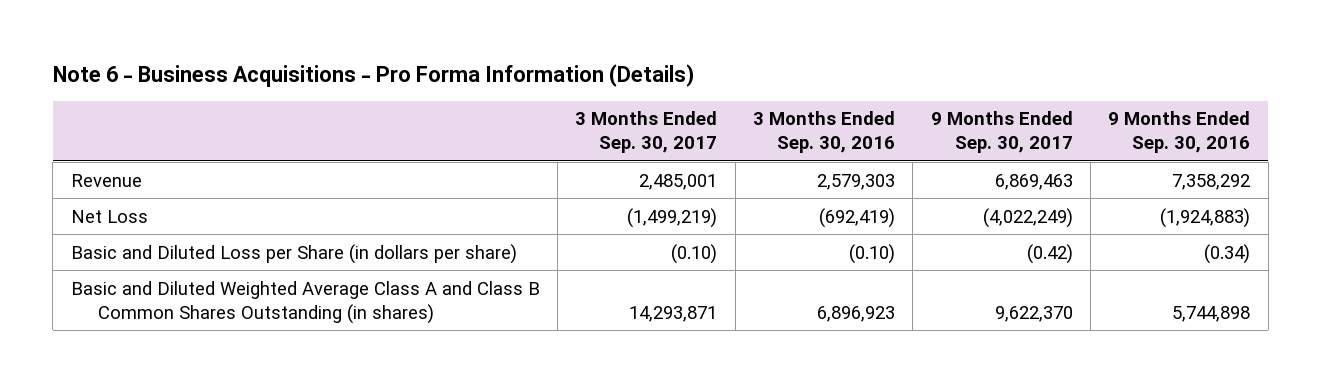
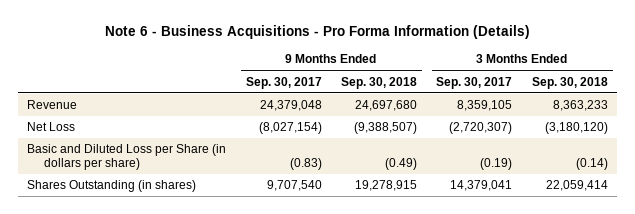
- | 3 Months Ended Sep. 30, 2017 | 3 Months Ended Sep. 30, 2016 | 9 Months Ended Sep. 30, 2017 | 9 Months Ended Sep. 30, 2016
+ | 9 Months Ended Sep. 30, 2017 | 9 Months Ended Sep. 30, 2018 | 3 Months Ended Sep. 30, 2017 | 3 Months Ended Sep. 30, 2018
- Revenue | 2,485,001 | 2,579,303 | 6,869,463 | 7,358,292
- Net Loss | (1,499,219) | (692,419) | (4,022,249) | (1,924,883)
- Basic and Diluted Loss per Share (in dollars per share) | (0.10) | (0.10) | (0.42) | (0.34)
- Basic and Diluted Weighted Average Class A and Class B Common Shares Outstanding (in shares) | 14,293,871 | 6,896,923 | 9,622,370 | 5,744,898
+ Revenue | 24,379,048 | 24,697,680 | 8,359,105 | 8,363,233
+ Net Loss | (8,027,154) | (9,388,507) | (2,720,307) | (3,180,120)
+ Basic and Diluted Loss per Share (in dollars per share) | (0.83) | (0.49) | (0.19) | (0.14)
+ Shares Outstanding (in shares) | 9,707,540 | 19,278,915 | 14,379,041 | 22,059,414

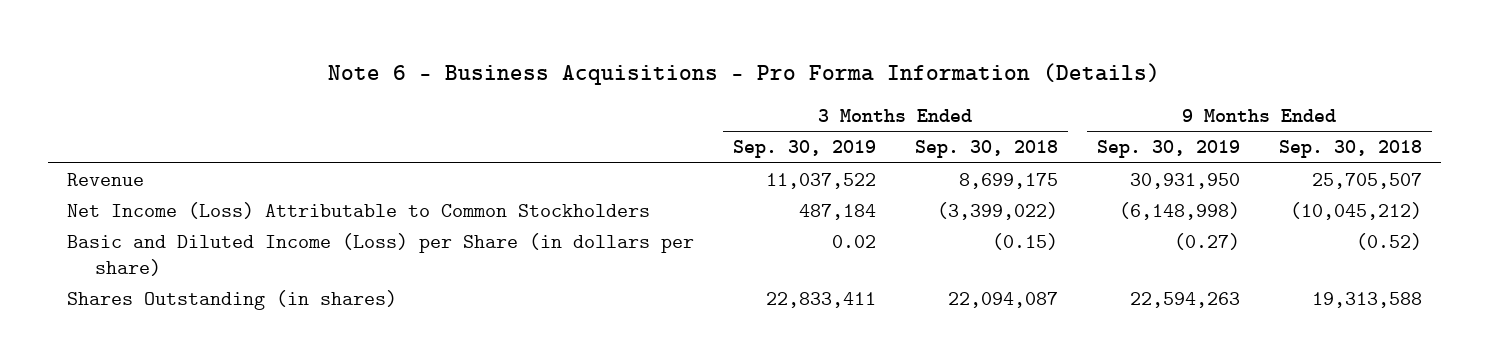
- | 9 Months Ended Sep. 30, 2017 | 9 Months Ended Sep. 30, 2018 | 3 Months Ended Sep. 30, 2017 | 3 Months Ended Sep. 30, 2018
+ | 3 Months Ended Sep. 30, 2019 | 3 Months Ended Sep. 30, 2018 | 9 Months Ended Sep. 30, 2019 | 9 Months Ended Sep. 30, 2018
- Revenue | 24,379,048 | 24,697,680 | 8,359,105 | 8,363,233
- Net Loss | (8,027,154) | (9,388,507) | (2,720,307) | (3,180,120)
- Basic and Diluted Loss per Share (in dollars per share) | (0.83) | (0.49) | (0.19) | (0.14)
- Shares Outstanding (in shares) | 9,707,540 | 19,278,915 | 14,379,041 | 22,059,414
+ Revenue | 11,037,522 | 8,699,175 | 30,931,950 | 25,705,507
+ Net Income (Loss) Attributable to Common Stockholders | 487,184 | (3,399,022) | (6,148,998) | (10,045,212)
+ Basic and Diluted Income (Loss) per Share (in dollars per share) | 0.02 | (0.15) | (0.27) | (0.52)
+ Shares Outstanding (in shares) | 22,833,411 | 22,094,087 | 22,594,263 | 19,313,588

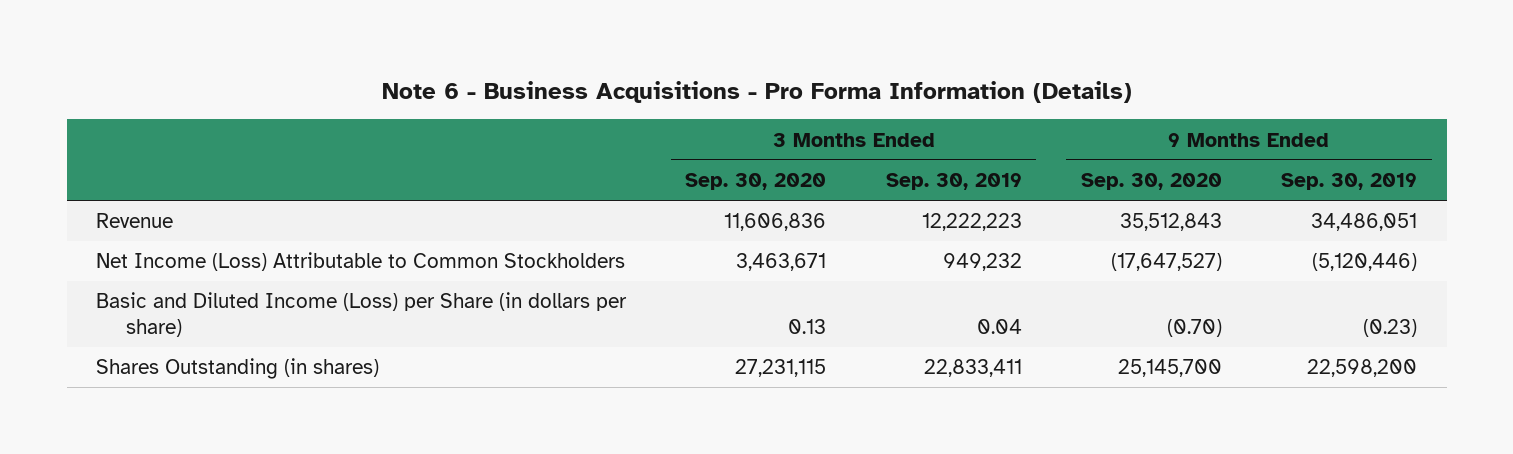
- | 3 Months Ended Sep. 30, 2019 | 3 Months Ended Sep. 30, 2018 | 9 Months Ended Sep. 30, 2019 | 9 Months Ended Sep. 30, 2018
+ | 3 Months Ended Sep. 30, 2020 | 3 Months Ended Sep. 30, 2019 | 9 Months Ended Sep. 30, 2020 | 9 Months Ended Sep. 30, 2019
- Revenue | 11,037,522 | 8,699,175 | 30,931,950 | 25,705,507
- Net Income (Loss) Attributable to Common Stockholders | 487,184 | (3,399,022) | (6,148,998) | (10,045,212)
- Basic and Diluted Income (Loss) per Share (in dollars per share) | 0.02 | (0.15) | (0.27) | (0.52)
- Shares Outstanding (in shares) | 22,833,411 | 22,094,087 | 22,594,263 | 19,313,588
+ Revenue | 11,606,836 | 12,222,223 | 35,512,843 | 34,486,051
+ Net Income (Loss) Attributable to Common Stockholders | 3,463,671 | 949,232 | (17,647,527) | (5,120,446)
+ Basic and Diluted Income (Loss) per Share (in dollars per share) | 0.13 | 0.04 | (0.70) | (0.23)
+ Shares Outstanding (in shares) | 27,231,115 | 22,833,411 | 25,145,700 | 22,598,200

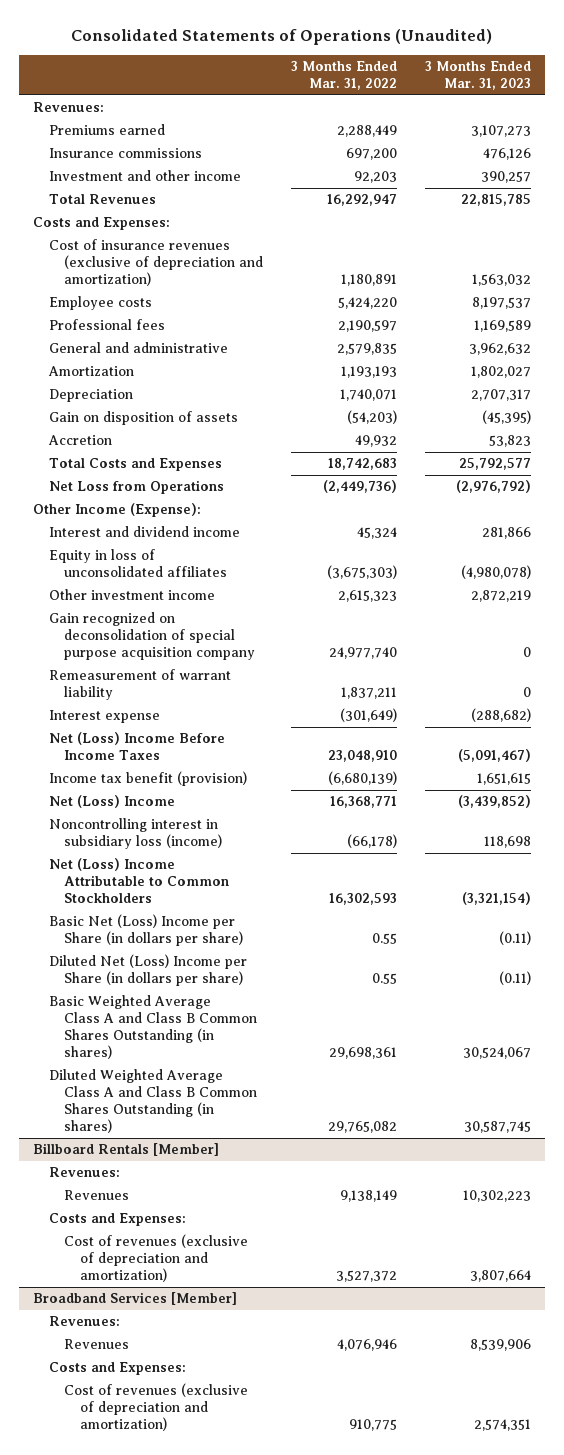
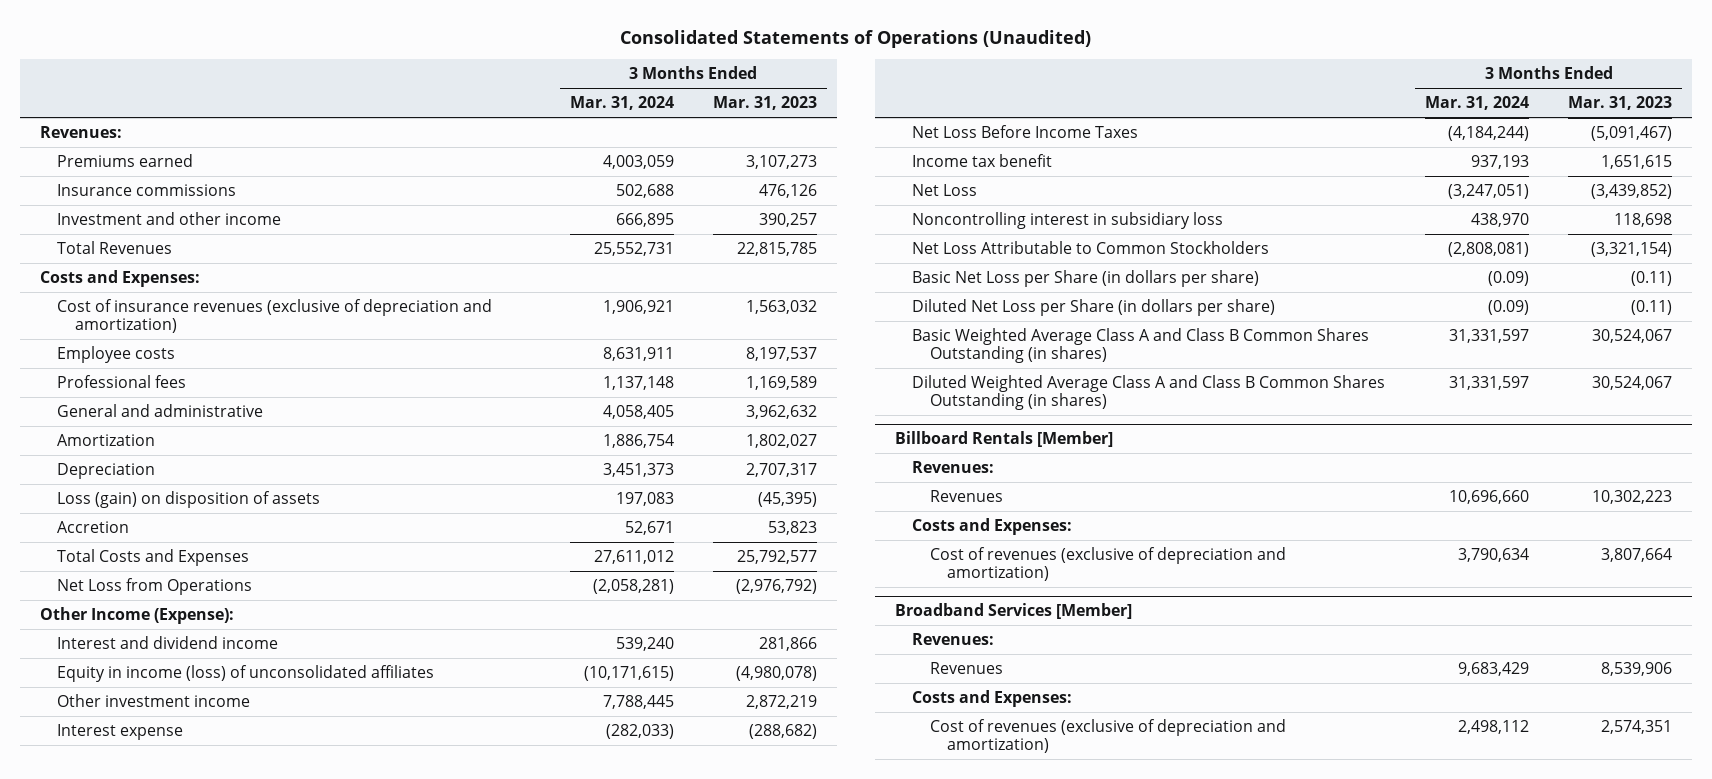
- | 3 Months Ended Mar. 31, 2022 | 3 Months Ended Mar. 31, 2023
+ | 3 Months Ended Mar. 31, 2024 | 3 Months Ended Mar. 31, 2023
- Gain on disposition of assets | (54,203) | (45,395)
+ Loss (gain) on disposition of assets | 197,083 | (45,395)
- Equity in loss of unconsolidated affiliates | (3,675,303) | (4,980,078)
+ Equity in income (loss) of unconsolidated affiliates | (10,171,615) | (4,980,078)
- Gain recognized on deconsolidation of special purpose acquisition company | 24,977,740 | 0
- Remeasurement of warrant liability | 1,837,211 | 0
- Net (Loss) Income Before Income Taxes | 23,048,910 | (5,091,467)
- Income tax benefit (provision) | (6,680,139) | 1,651,615
- Net (Loss) Income | 16,368,771 | (3,439,852)
- Noncontrolling interest in subsidiary loss (income) | (66,178) | 118,698
- Net (Loss) Income Attributable to Common Stockholders | 16,302,593 | (3,321,154)
- Basic Net (Loss) Income per Share (in dollars per share) | 0.55 | (0.11)
- Diluted Net (Loss) Income per Share (in dollars per share) | 0.55 | (0.11)
+ Net Loss Before Income Taxes | (4,184,244) | (5,091,467)
+ Income tax benefit | 937,193 | 1,651,615
+ Net Loss | (3,247,051) | (3,439,852)
+ Noncontrolling interest in subsidiary loss | 438,970 | 118,698
+ Net Loss Attributable to Common Stockholders | (2,808,081) | (3,321,154)
+ Basic Net Loss per Share (in dollars per share) | (0.09) | (0.11)
+ Diluted Net Loss per Share (in dollars per share) | (0.09) | (0.11)
- Diluted Weighted Average Class A and Class B Common Shares Outstanding (in shares) | 29,765,082 | 30,587,745
+ Diluted Weighted Average Class A and Class B Common Shares Outstanding (in shares) | 31,331,597 | 30,524,067

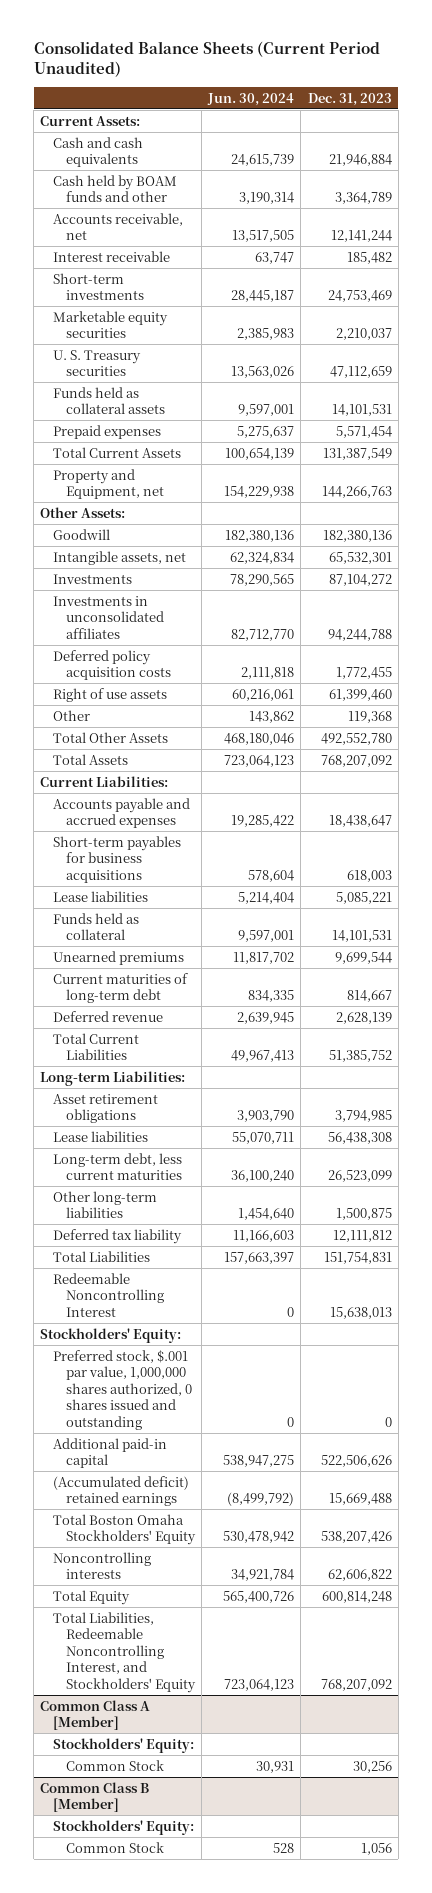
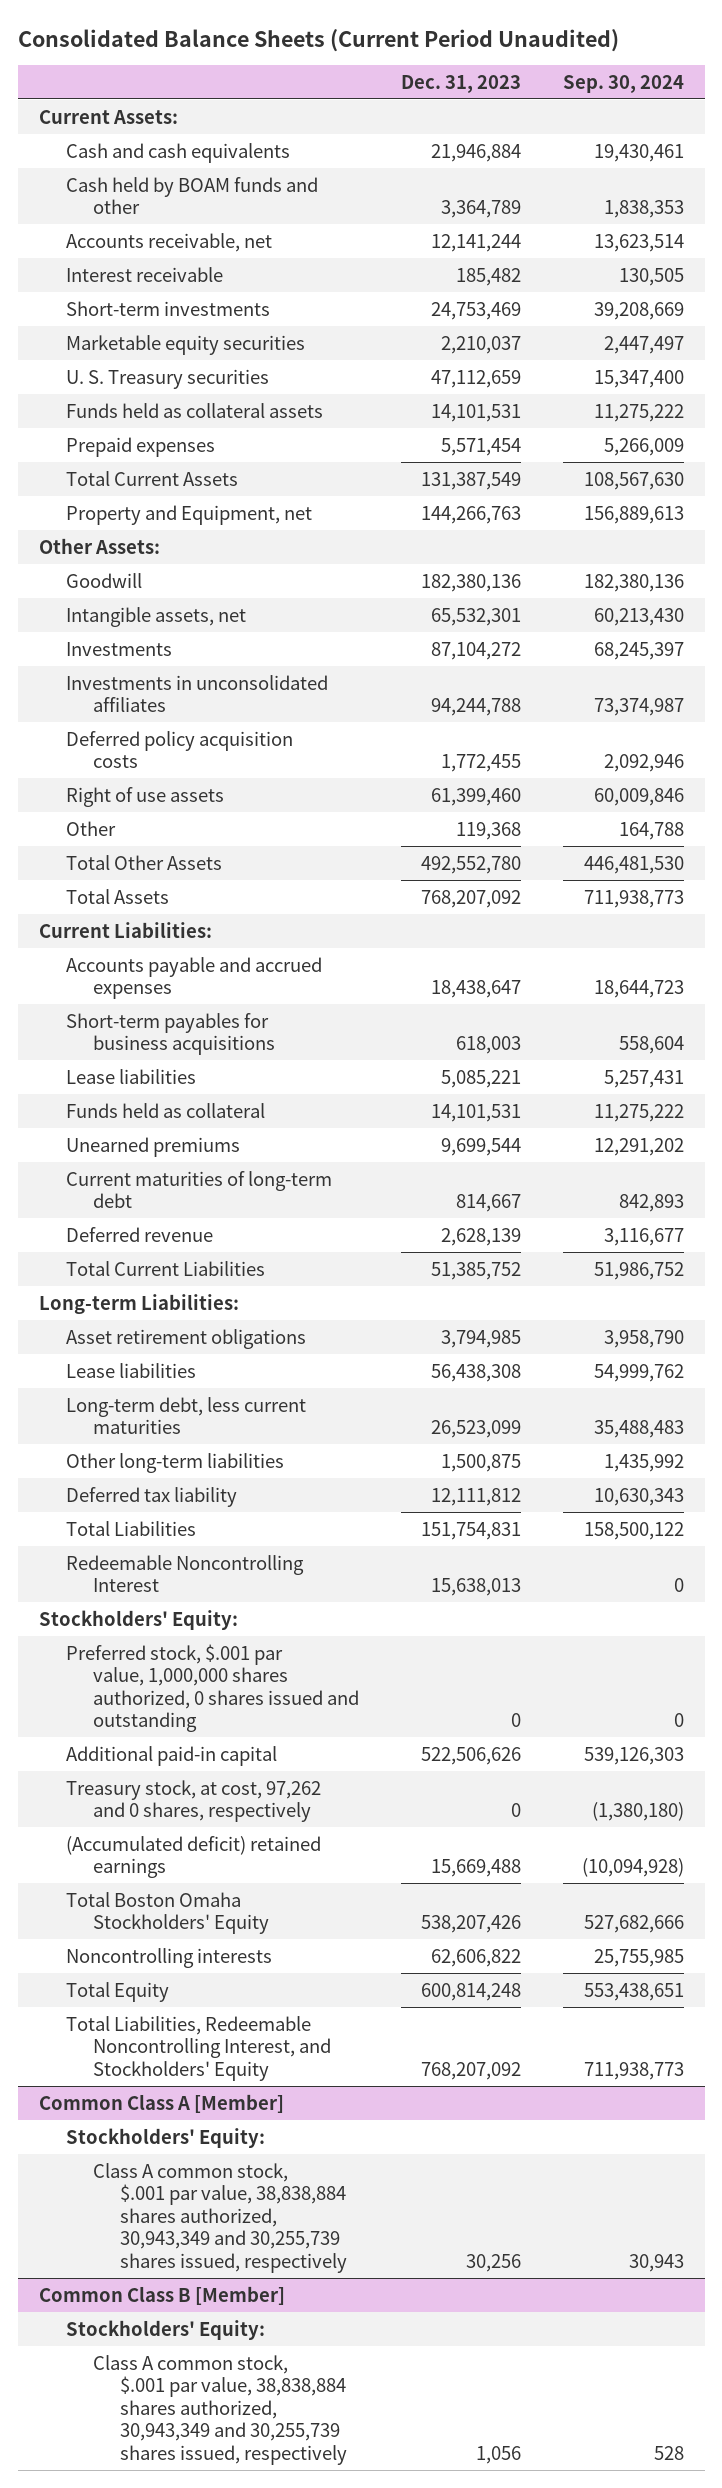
- | Jun. 30, 2024 | Dec. 31, 2023
+ | Dec. 31, 2023 | Sep. 30, 2024
+ Treasury stock, at cost, 97,262 and 0 shares, respectively | 0 | (1,380,180)
@ Common Class A [Member]
- Common Stock | 30,931 | 30,256
+ Class A common stock, $.001 par value, 38,838,884 shares authorized, 30,943,349 and 30,255,739 shares issued, respectively | 30,256 | 30,943
@ Common Class B [Member]
- Common Stock | 528 | 1,056
+ Class A common stock, $.001 par value, 38,838,884 shares authorized, 30,943,349 and 30,255,739 shares issued, respectively | 1,056 | 528

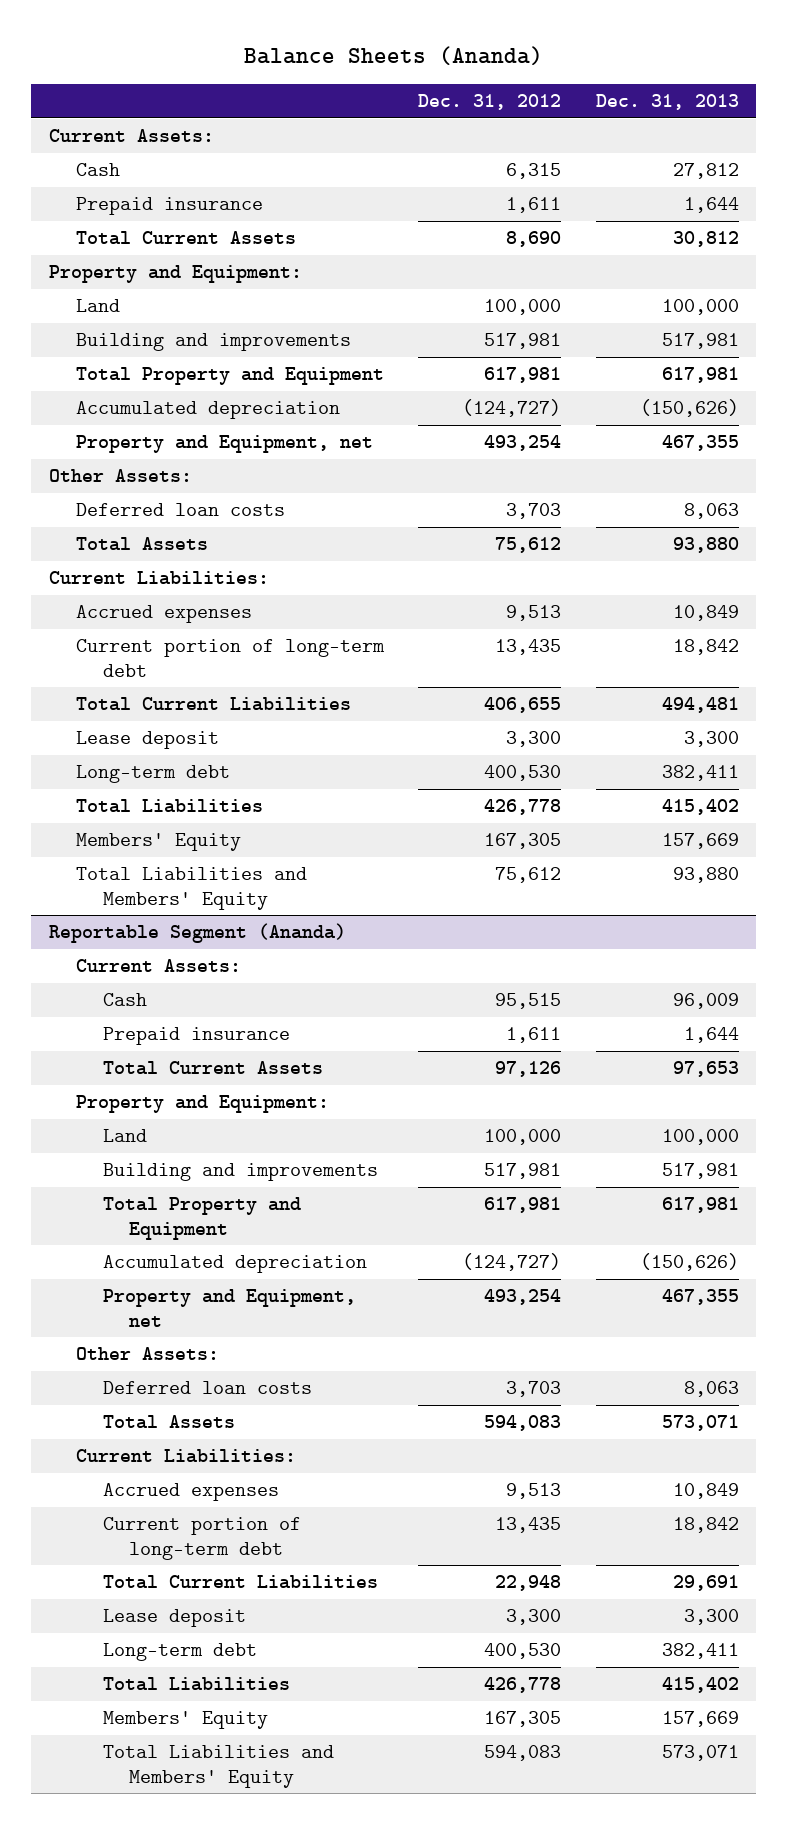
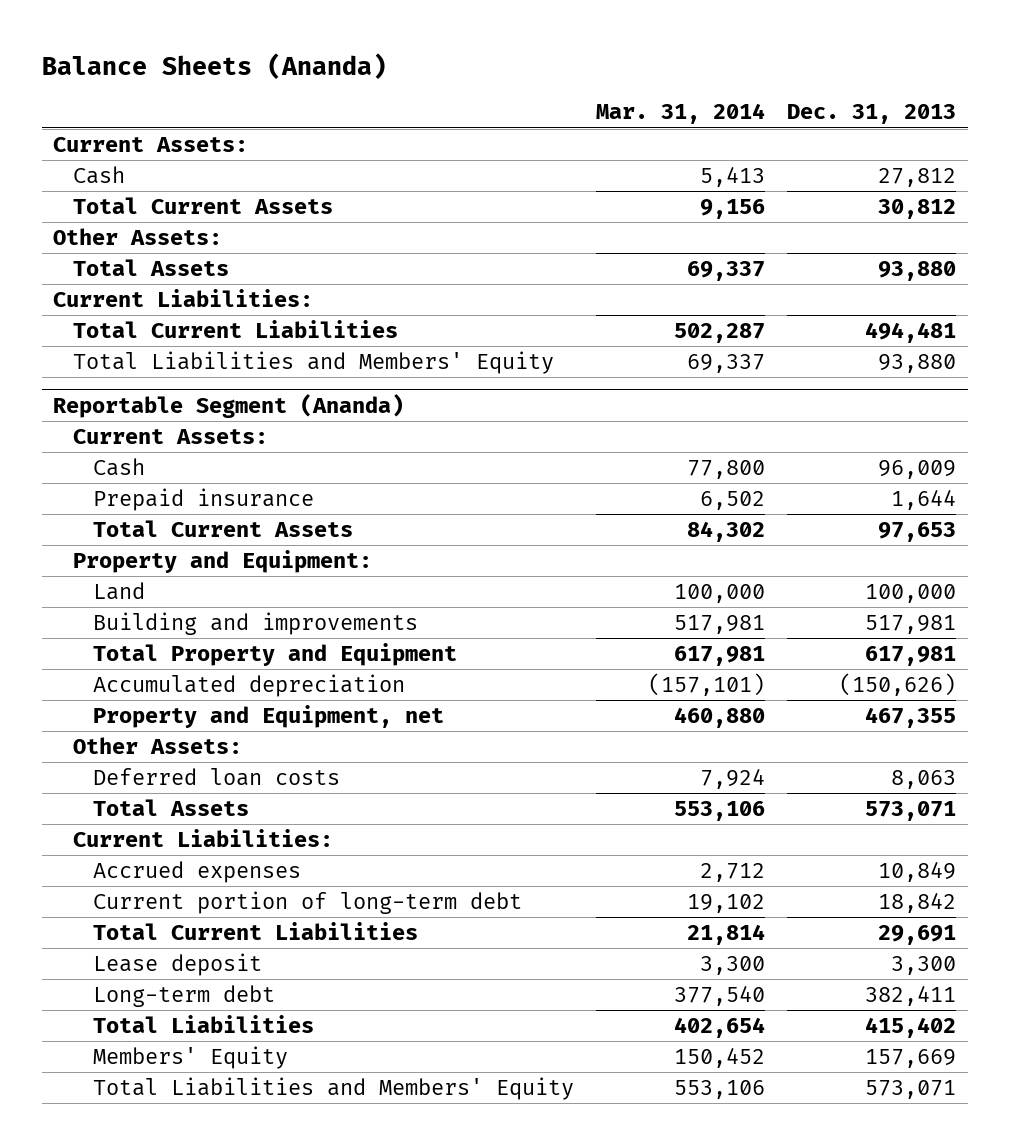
- | Dec. 31, 2012 | Dec. 31, 2013
+ | Mar. 31, 2014 | Dec. 31, 2013
- Prepaid insurance | 1,611 | 1,644
- Property and Equipment:
- Land | 100,000 | 100,000
- Building and improvements | 517,981 | 517,981
- Total Property and Equipment | 617,981 | 617,981
- Accumulated depreciation | (124,727) | (150,626)
- Property and Equipment, net | 493,254 | 467,355
- Deferred loan costs | 3,703 | 8,063
- Accrued expenses | 9,513 | 10,849
- Current portion of long-term debt | 13,435 | 18,842
- Lease deposit | 3,300 | 3,300
- Long-term debt | 400,530 | 382,411
- Total Liabilities | 426,778 | 415,402
- Members' Equity | 167,305 | 157,669

